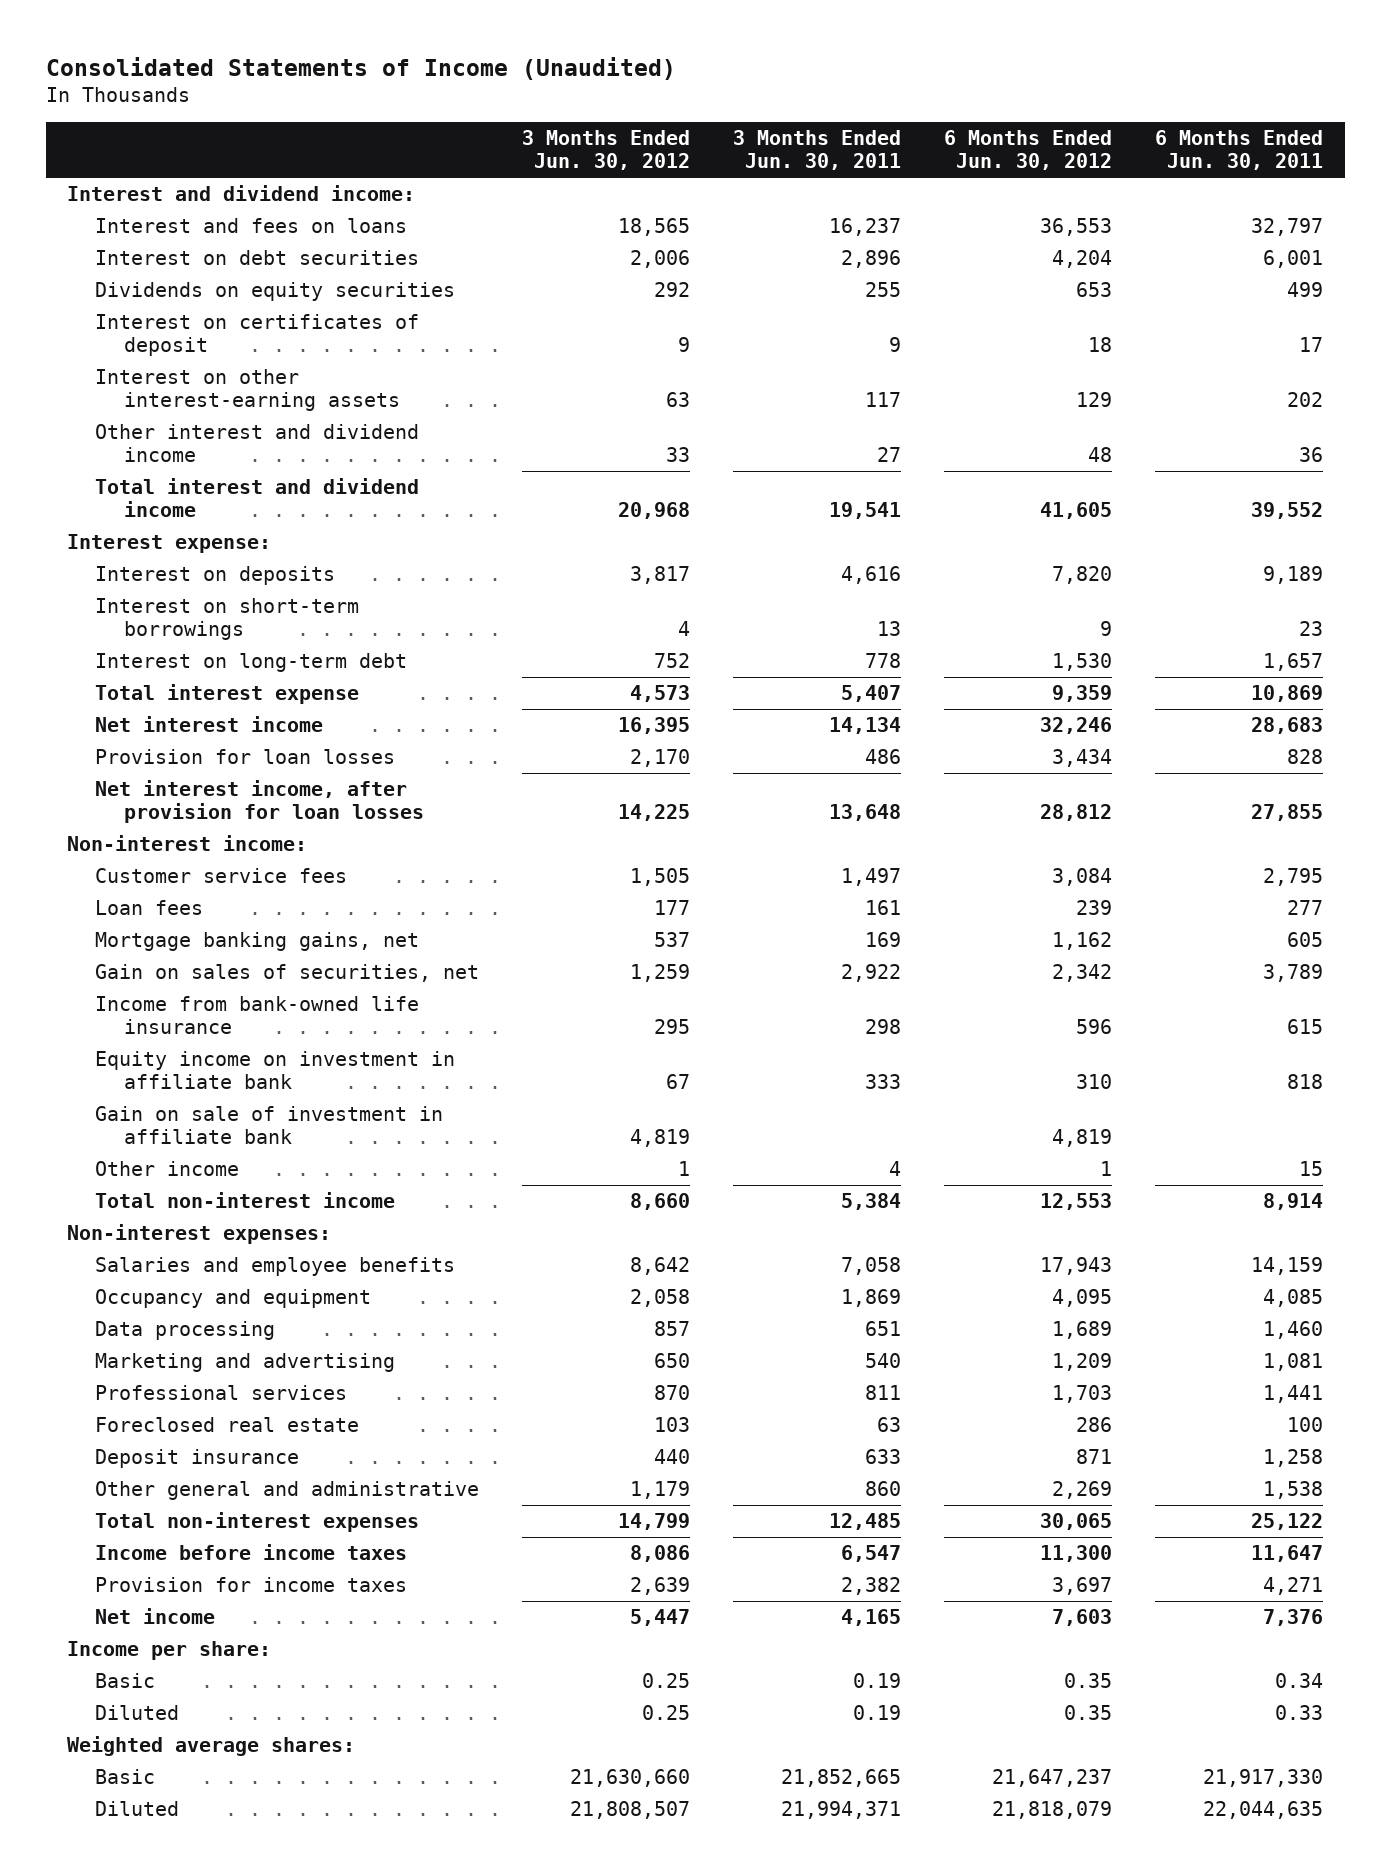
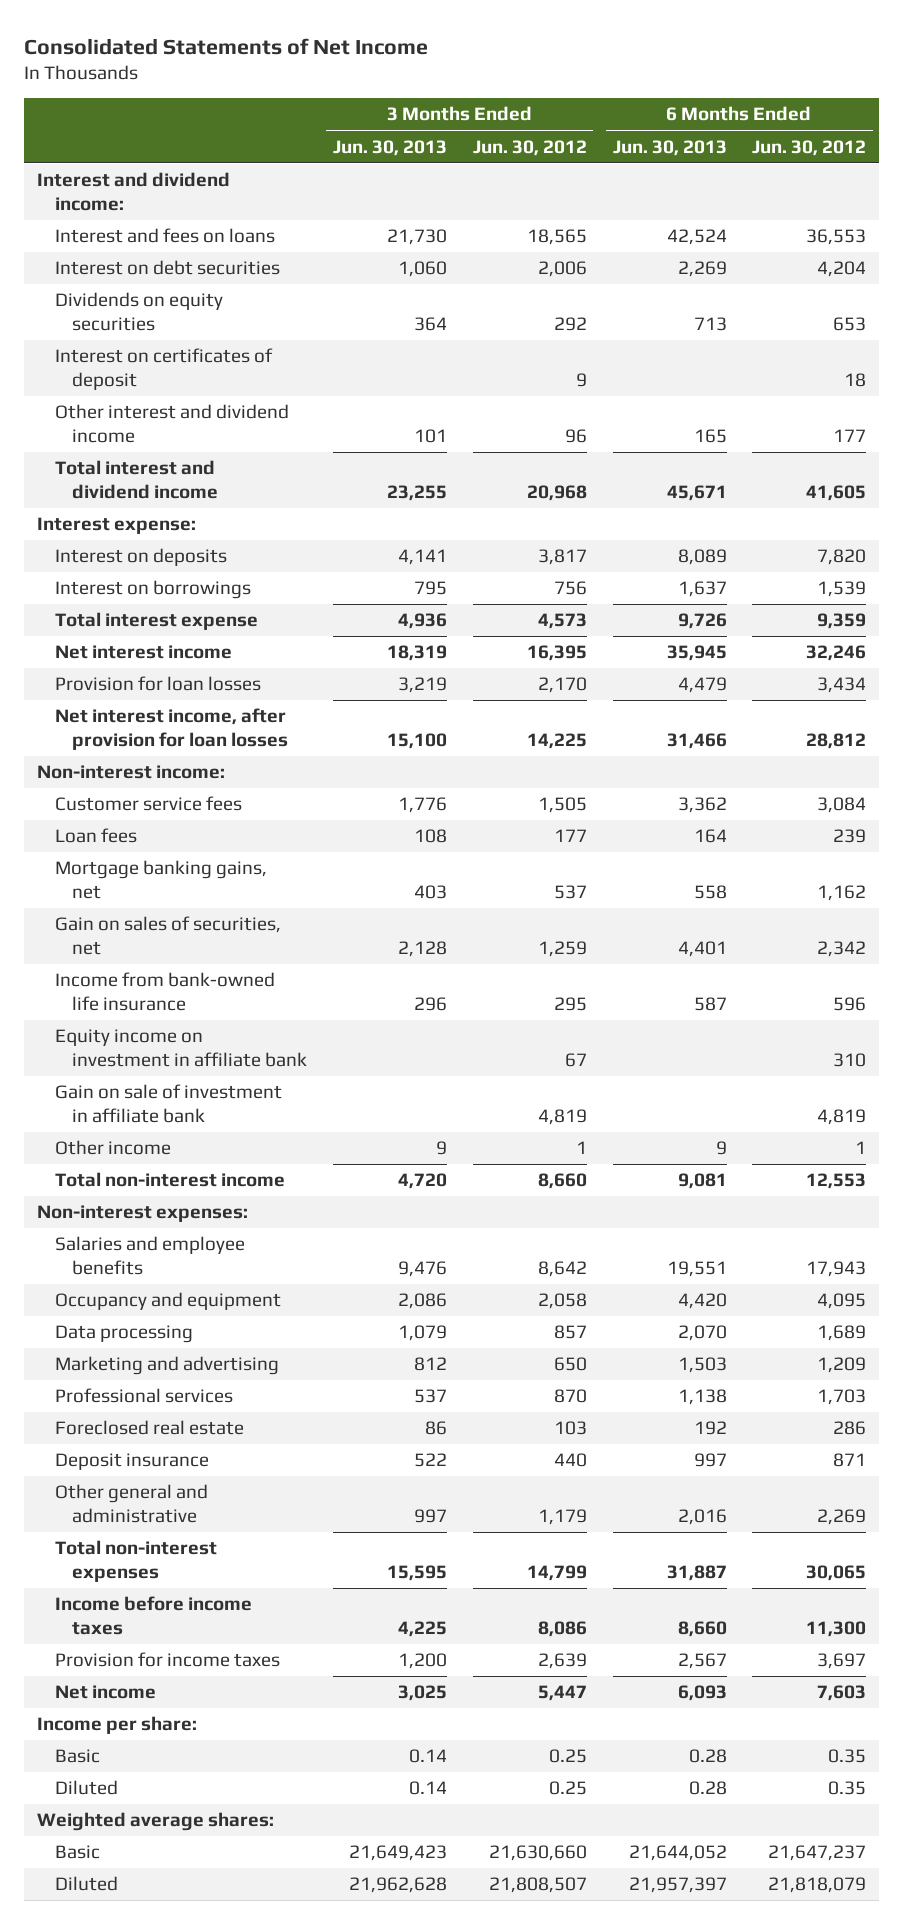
- Consolidated Statements of Income (Unaudited)
+ Consolidated Statements of Net Income
- | 3 Months Ended Jun. 30, 2012 | 3 Months Ended Jun. 30, 2011 | 6 Months Ended Jun. 30, 2012 | 6 Months Ended Jun. 30, 2011
+ | 3 Months Ended Jun. 30, 2013 | 3 Months Ended Jun. 30, 2012 | 6 Months Ended Jun. 30, 2013 | 6 Months Ended Jun. 30, 2012
- Interest on other interest-earning assets | 63 | 117 | 129 | 202
- Other interest and dividend income | 33 | 27 | 48 | 36
+ Other interest and dividend income | 101 | 96 | 165 | 177
- Interest on short-term borrowings | 4 | 13 | 9 | 23
- Interest on long-term debt | 752 | 778 | 1,530 | 1,657
+ Interest on borrowings | 795 | 756 | 1,637 | 1,539

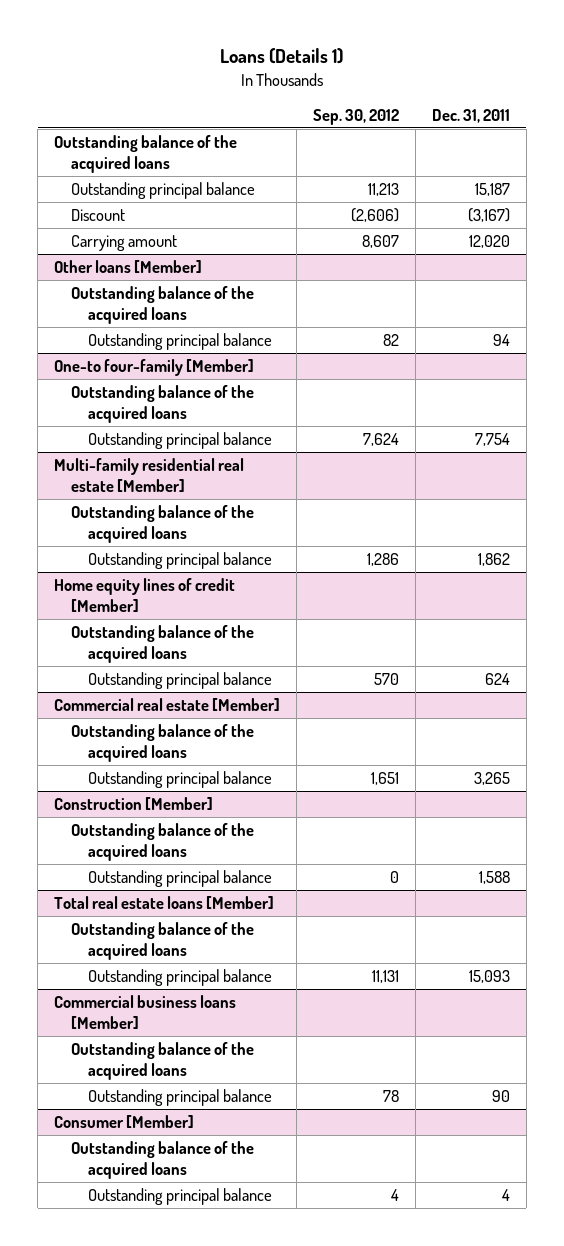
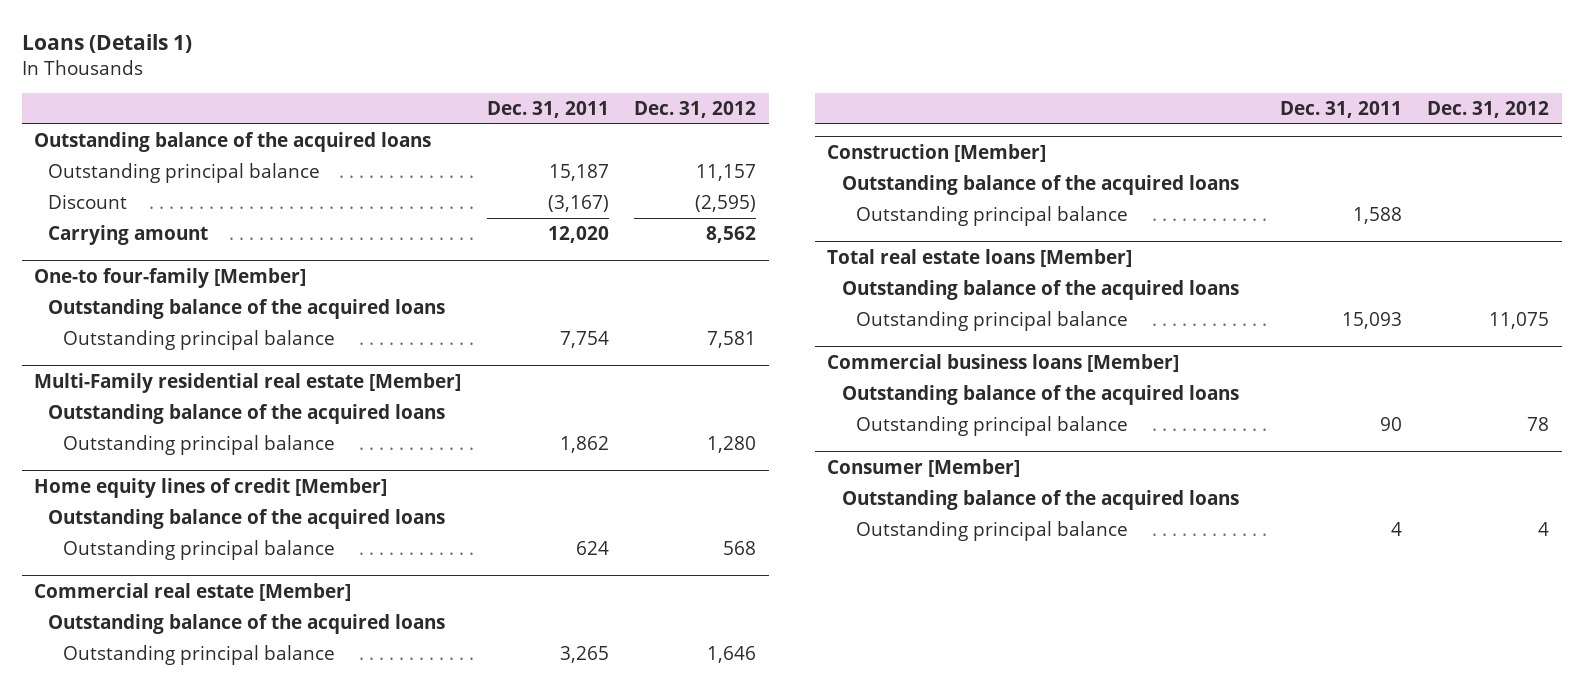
- | Sep. 30, 2012 | Dec. 31, 2011
+ | Dec. 31, 2011 | Dec. 31, 2012
- Other loans [Member]
- Outstanding balance of the acquired loans
- Outstanding principal balance | 82 | 94
- Multi-family residential real estate [Member]
+ Multi-Family residential real estate [Member]

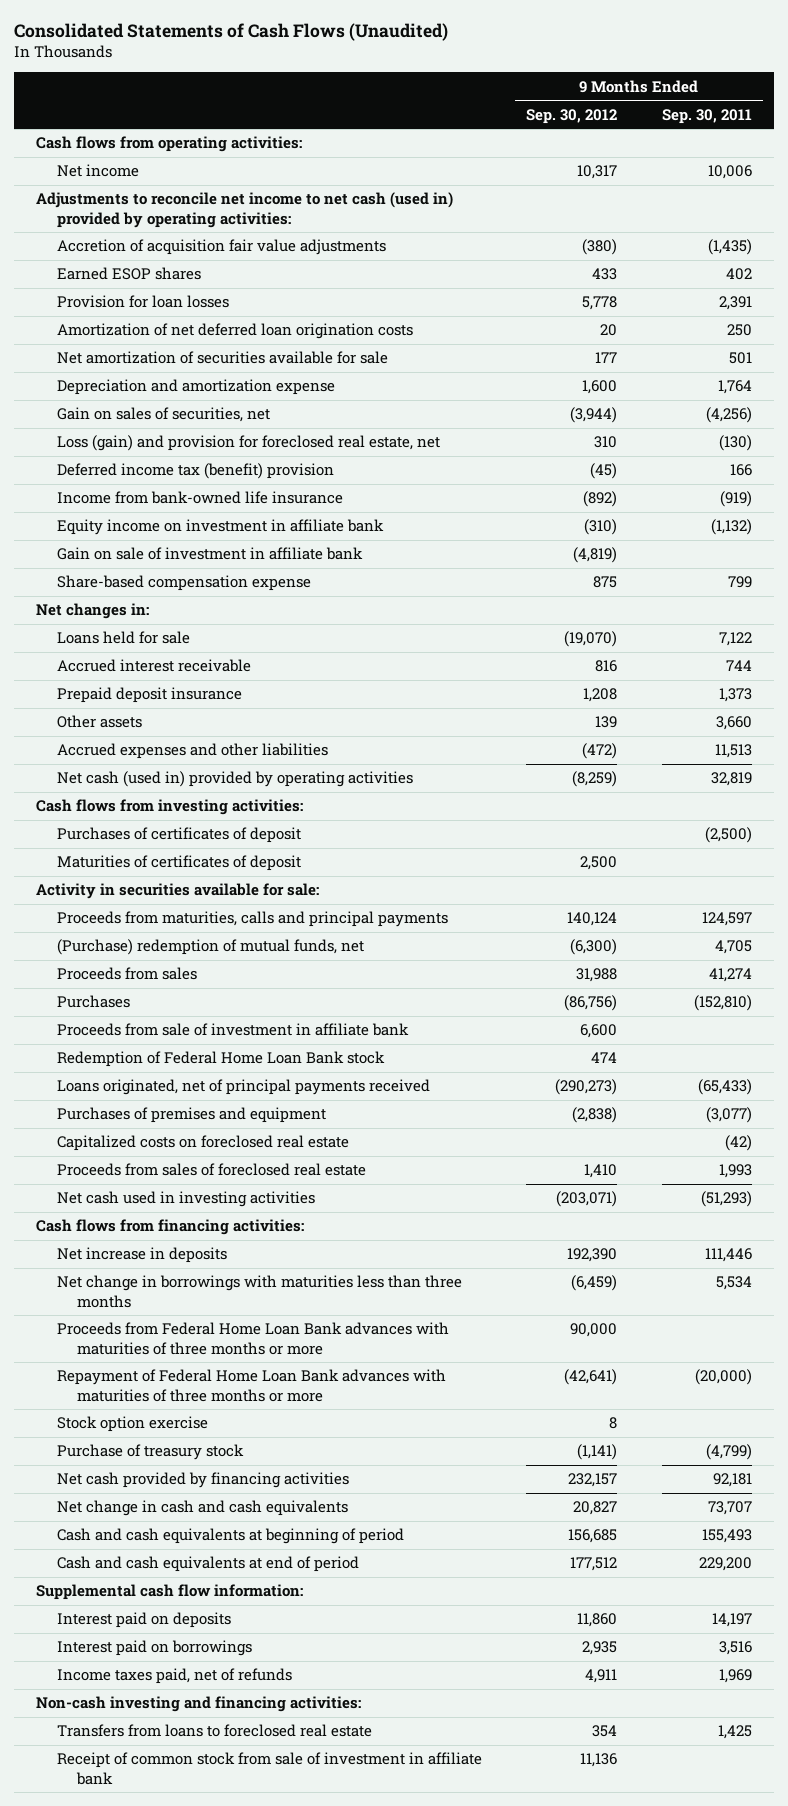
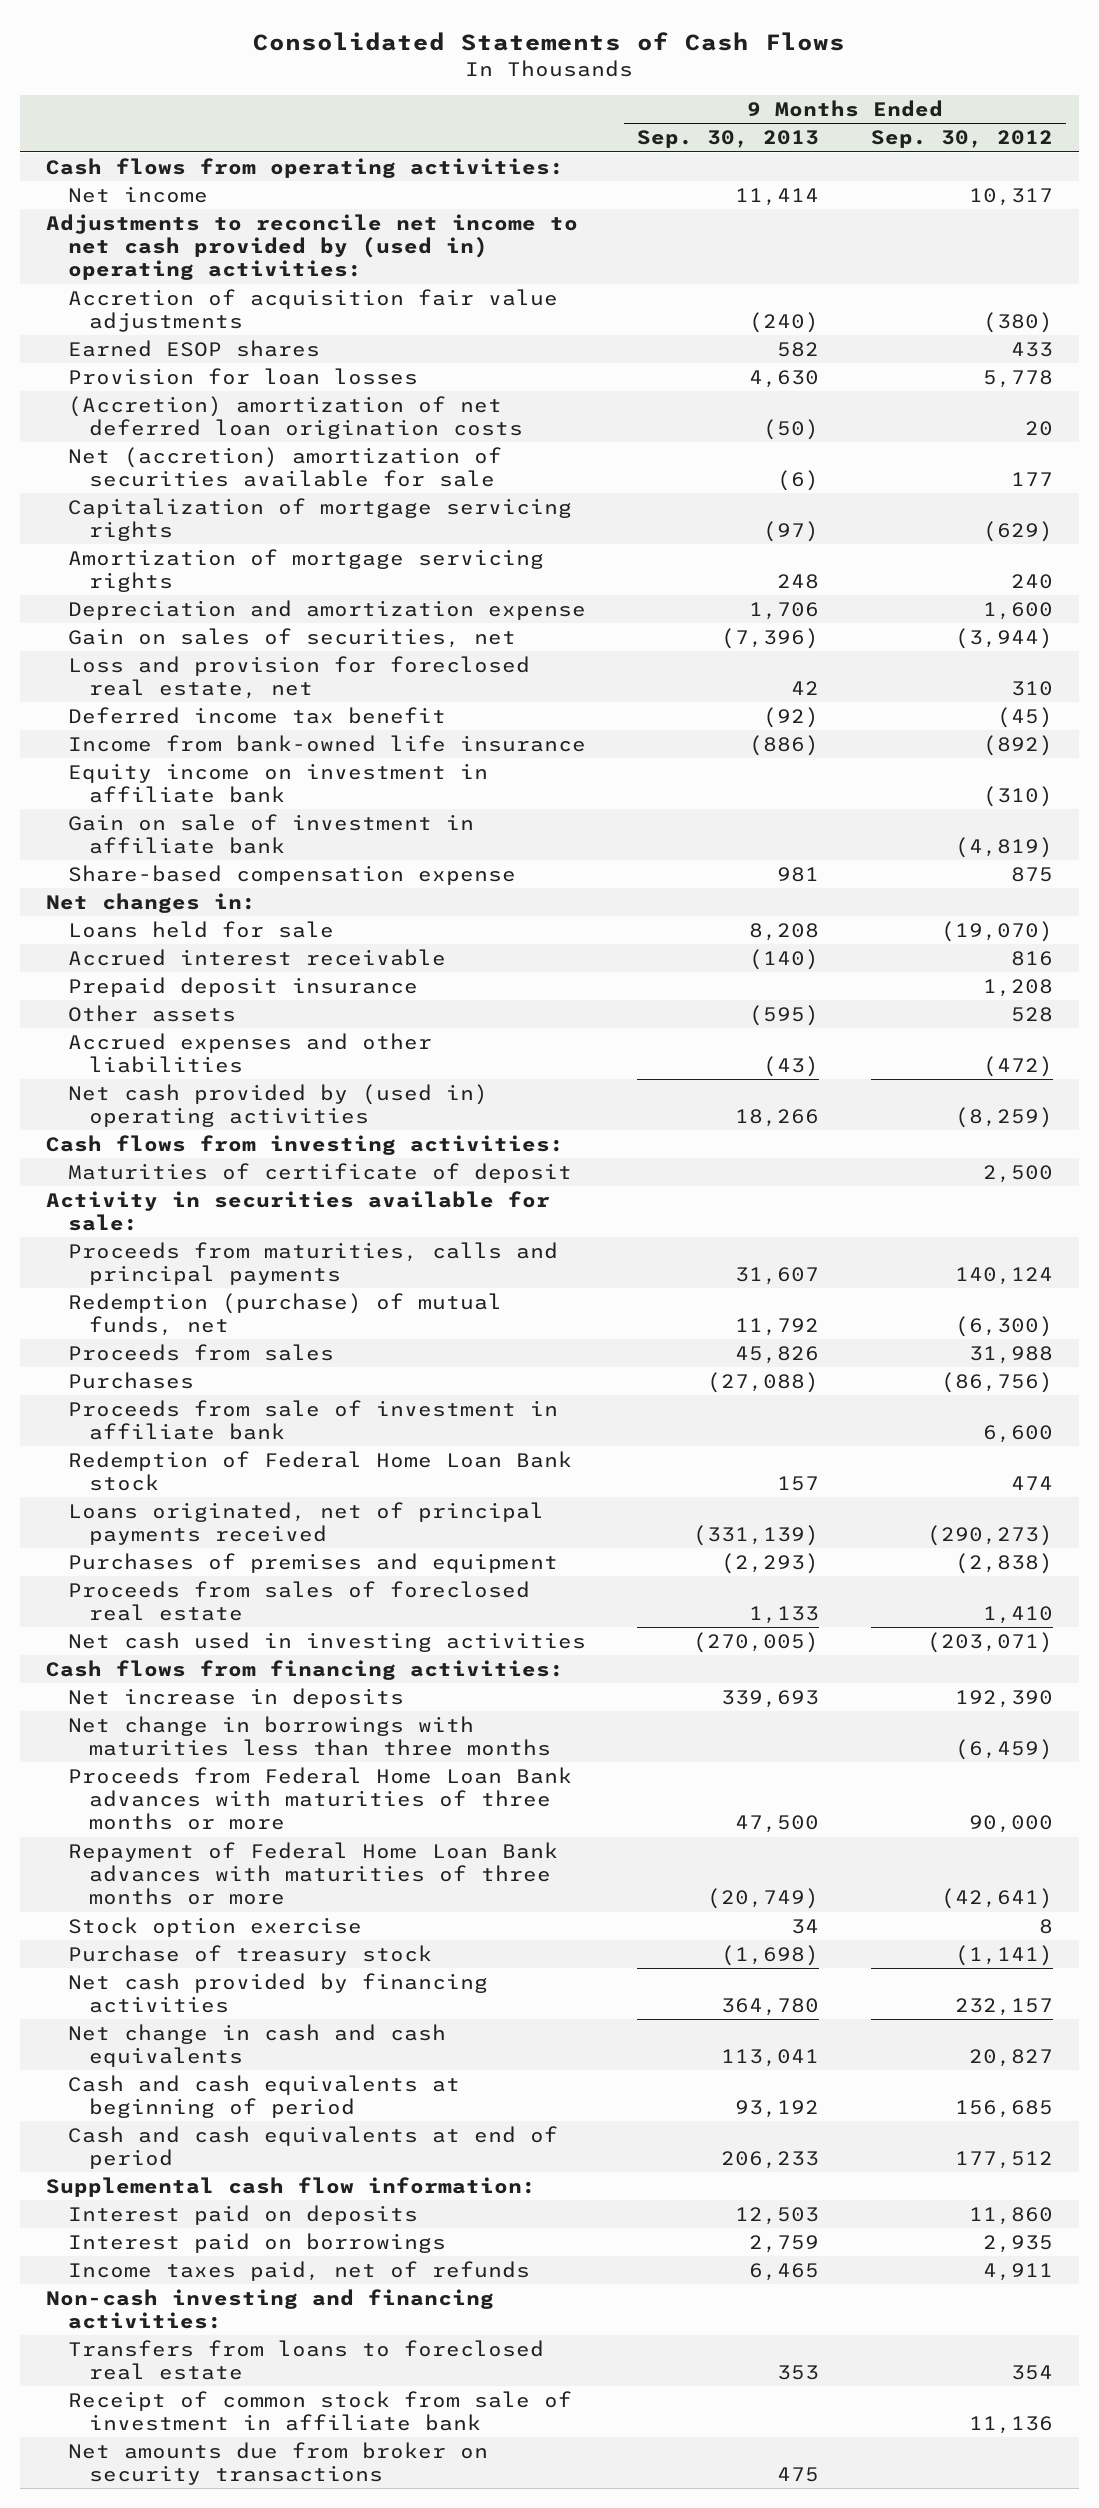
- Consolidated Statements of Cash Flows (Unaudited)
+ Consolidated Statements of Cash Flows
- | 9 Months Ended Sep. 30, 2012 | 9 Months Ended Sep. 30, 2011
+ | 9 Months Ended Sep. 30, 2013 | 9 Months Ended Sep. 30, 2012
- Adjustments to reconcile net income to net cash (used in) provided by operating activities:
+ Adjustments to reconcile net income to net cash provided by (used in) operating activities:
- Amortization of net deferred loan origination costs | 20 | 250
- Net amortization of securities available for sale | 177 | 501
+ (Accretion) amortization of net deferred loan origination costs | (50) | 20
+ Net (accretion) amortization of securities available for sale | (6) | 177
+ Capitalization of mortgage servicing rights | (97) | (629)
+ Amortization of mortgage servicing rights | 248 | 240
- Loss (gain) and provision for foreclosed real estate, net | 310 | (130)
- Deferred income tax (benefit) provision | (45) | 166
+ Loss and provision for foreclosed real estate, net | 42 | 310
+ Deferred income tax benefit | (92) | (45)
- Other assets | 139 | 3,660
+ Other assets | (595) | 528
- Net cash (used in) provided by operating activities | (8,259) | 32,819
+ Net cash provided by (used in) operating activities | 18,266 | (8,259)
- Purchases of certificates of deposit | | (2,500)
- Maturities of certificates of deposit | 2,500 |
+ Maturities of certificate of deposit | | 2,500
- (Purchase) redemption of mutual funds, net | (6,300) | 4,705
+ Redemption (purchase) of mutual funds, net | 11,792 | (6,300)
- Capitalized costs on foreclosed real estate | | (42)
+ Net amounts due from broker on security transactions | 475 |

